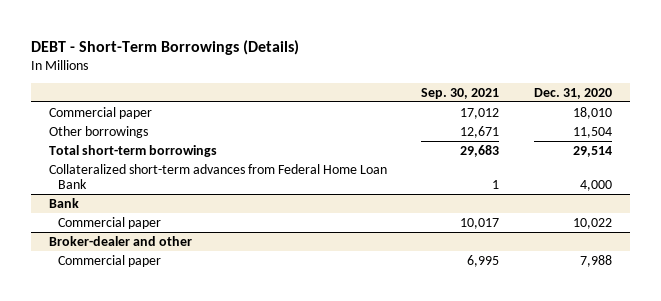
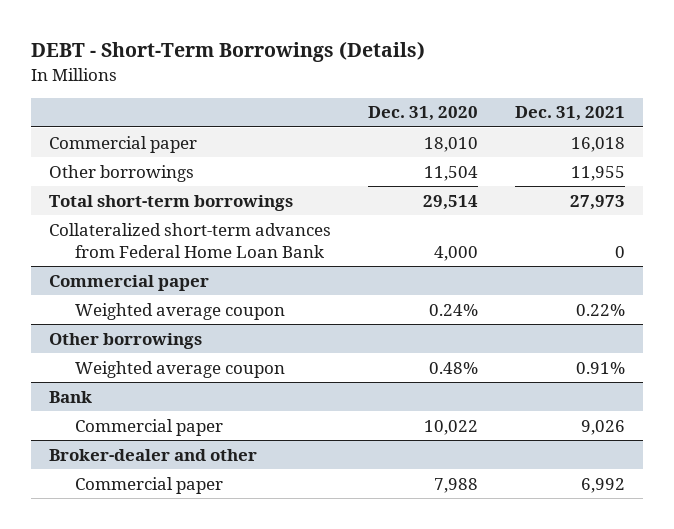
- | Sep. 30, 2021 | Dec. 31, 2020
+ | Dec. 31, 2020 | Dec. 31, 2021
+ Commercial paper
+ Weighted average coupon | 0.24% | 0.22%
+ Other borrowings
+ Weighted average coupon | 0.48% | 0.91%

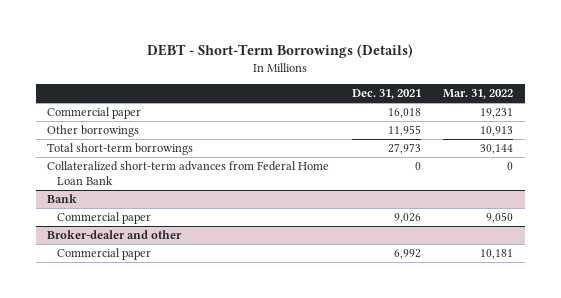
- | Dec. 31, 2020 | Dec. 31, 2021
+ | Dec. 31, 2021 | Mar. 31, 2022
- Commercial paper
- Weighted average coupon | 0.24% | 0.22%
- Other borrowings
- Weighted average coupon | 0.48% | 0.91%

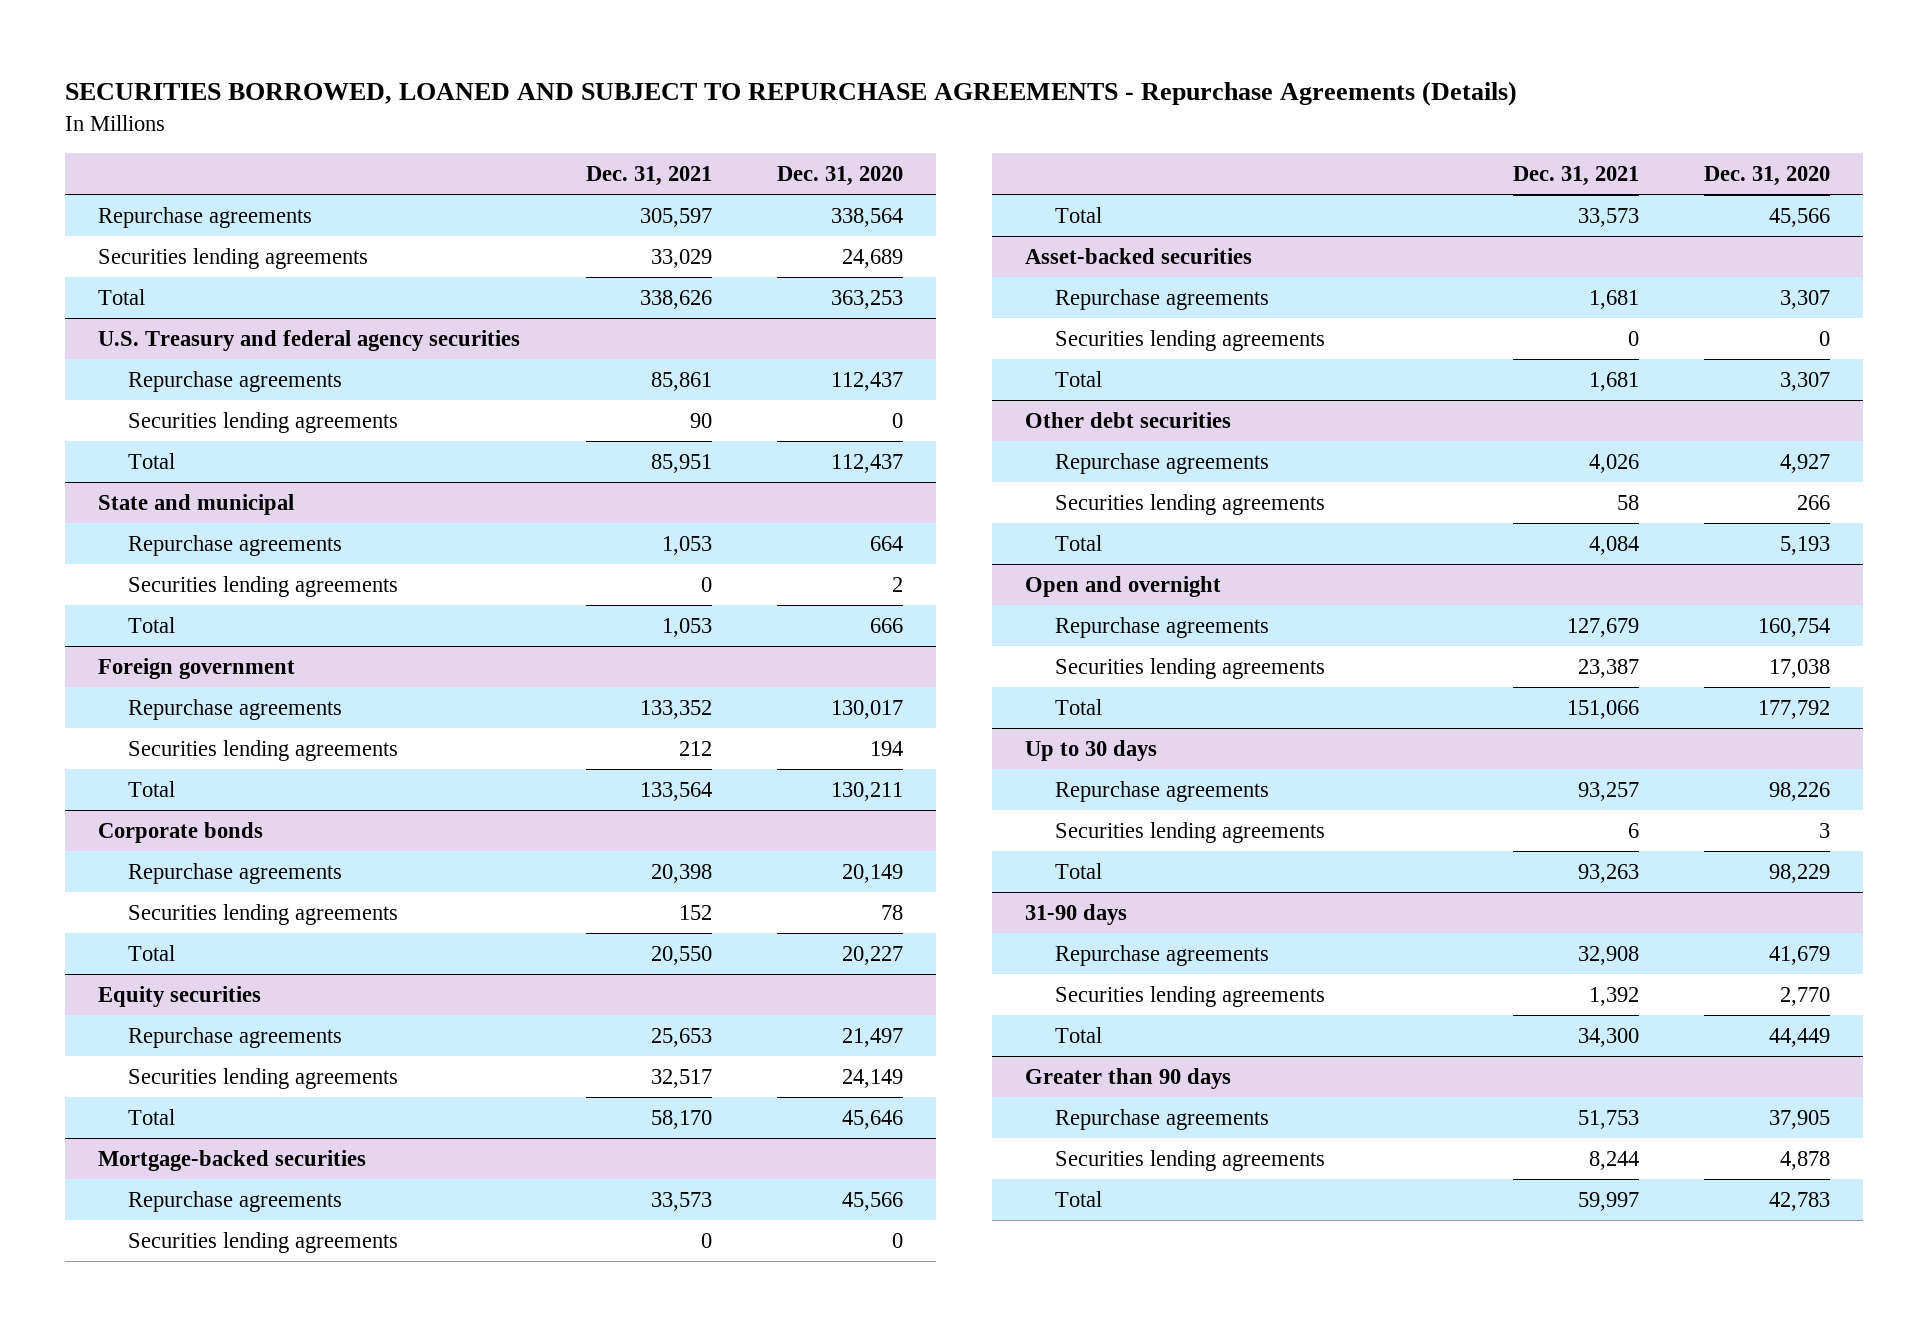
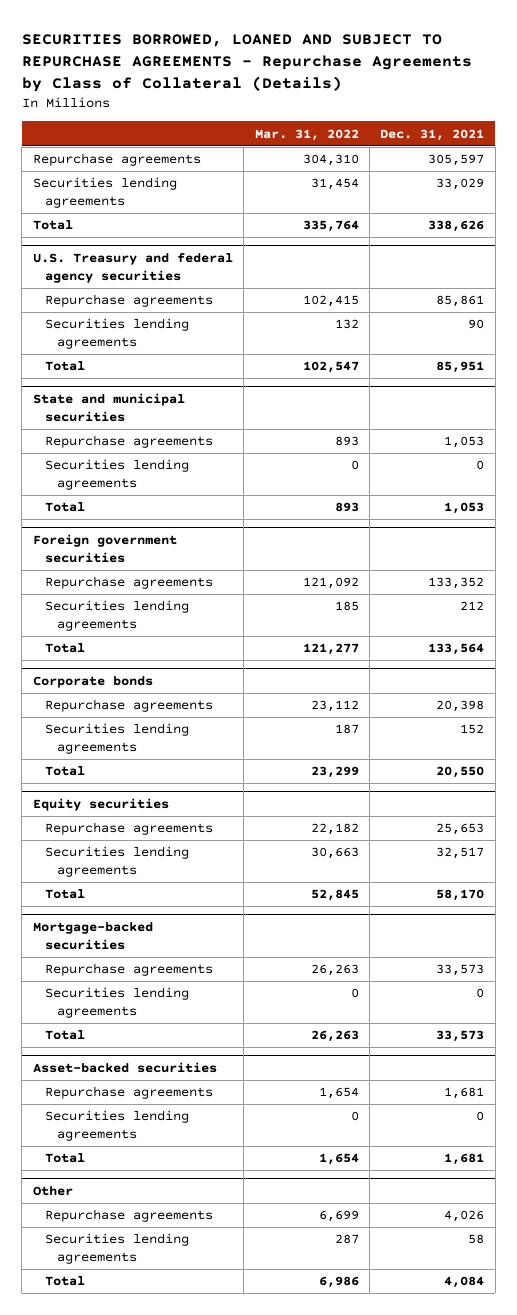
- SECURITIES BORROWED, LOANED AND SUBJECT TO REPURCHASE AGREEMENTS - Repurchase Agreements (Details)
+ SECURITIES BORROWED, LOANED AND SUBJECT TO REPURCHASE AGREEMENTS - Repurchase Agreements by Class of Collateral (Details)
- | Dec. 31, 2021 | Dec. 31, 2020
+ | Mar. 31, 2022 | Dec. 31, 2021
- State and municipal
+ State and municipal securities
- Foreign government
+ Foreign government securities
- Other debt securities
+ Other
- Open and overnight
- Repurchase agreements | 127,679 | 160,754
- Securities lending agreements | 23,387 | 17,038
- Total | 151,066 | 177,792
- Up to 30 days
- Repurchase agreements | 93,257 | 98,226
- Securities lending agreements | 6 | 3
- Total | 93,263 | 98,229
- 31-90 days
- Repurchase agreements | 32,908 | 41,679
- Securities lending agreements | 1,392 | 2,770
- Total | 34,300 | 44,449
- Greater than 90 days
- Repurchase agreements | 51,753 | 37,905
- Securities lending agreements | 8,244 | 4,878
- Total | 59,997 | 42,783

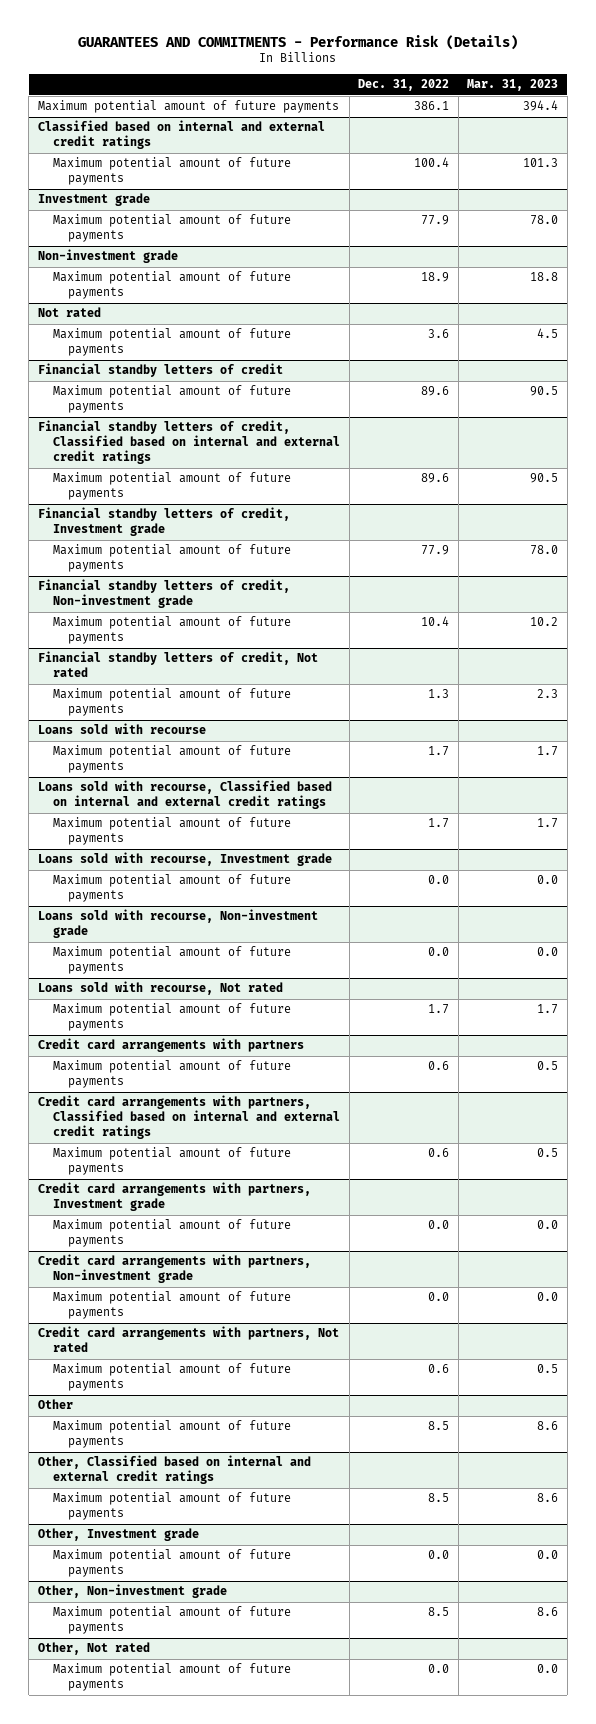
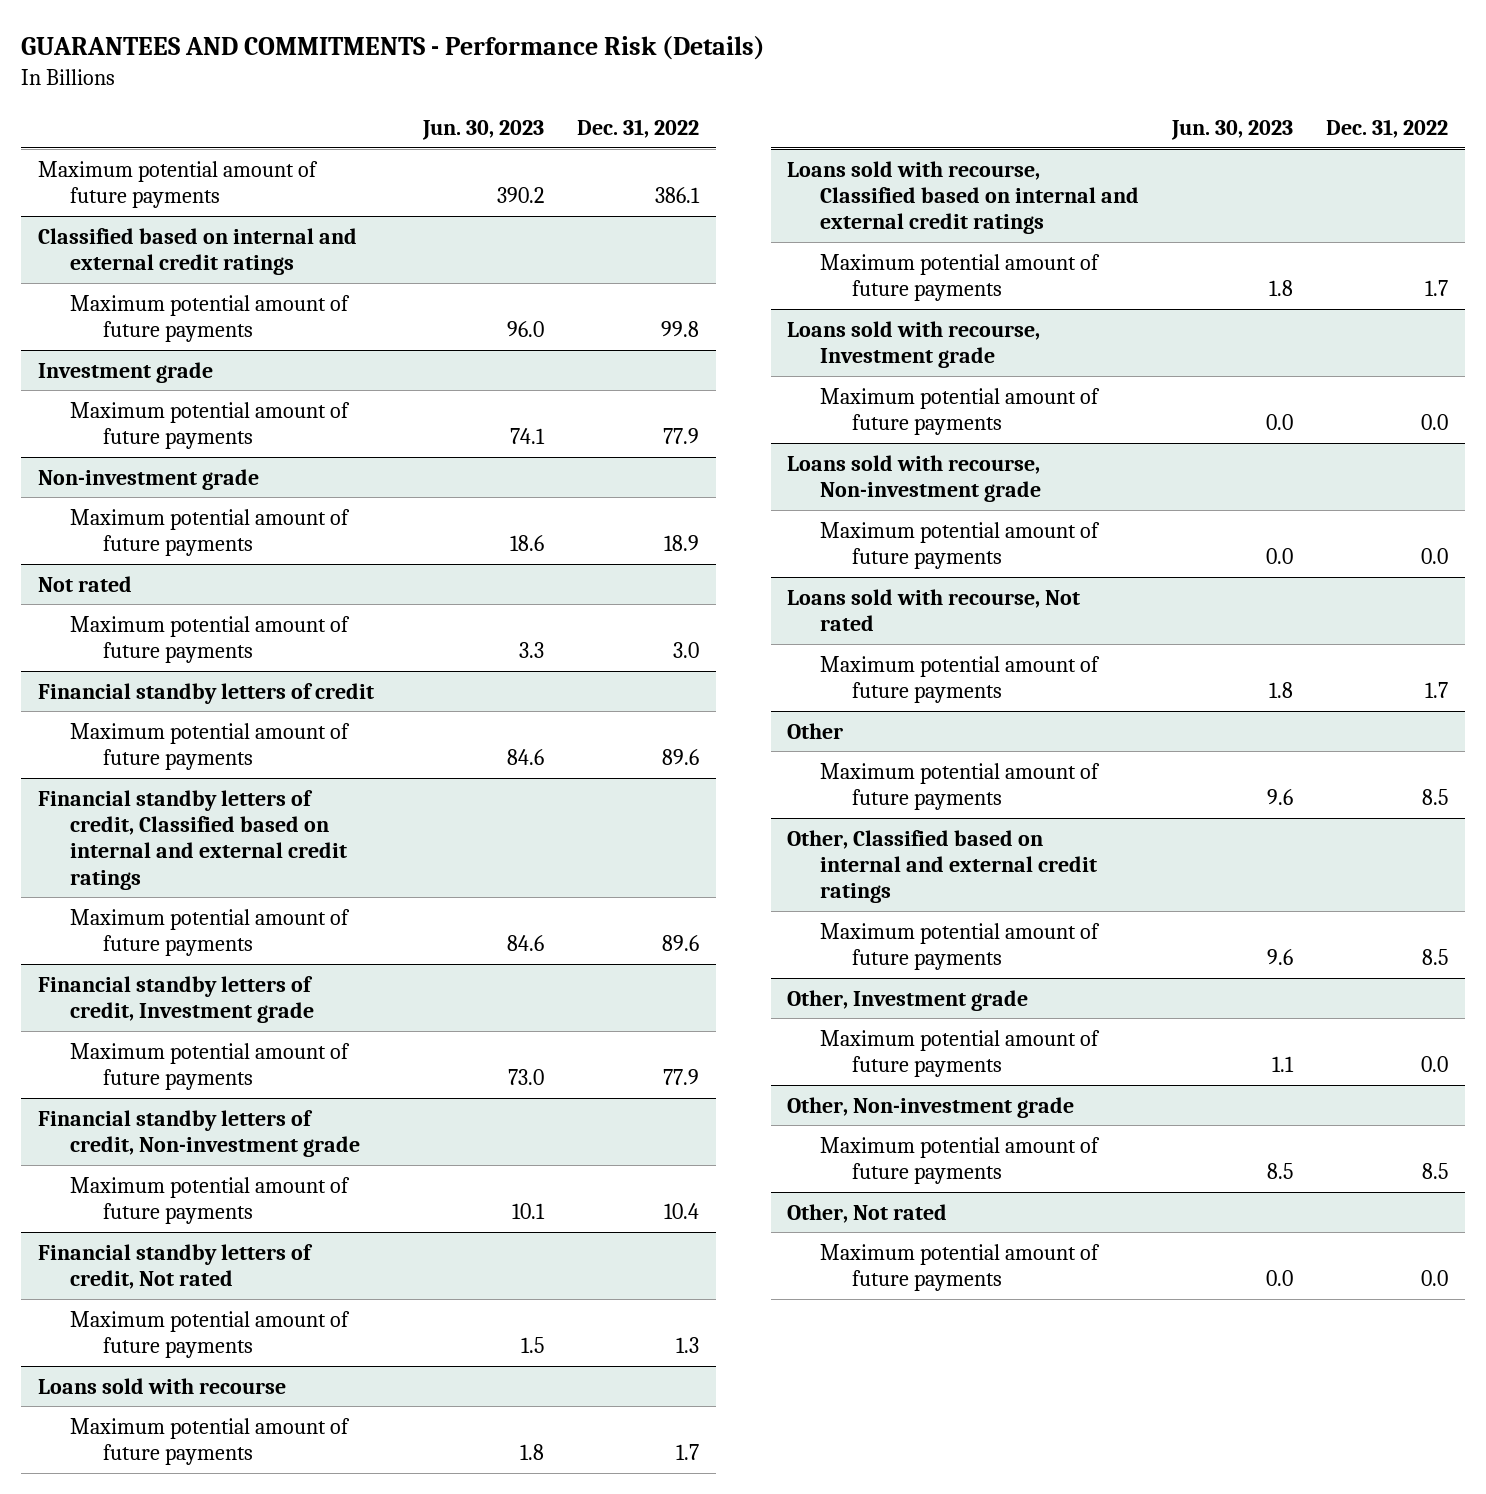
- | Dec. 31, 2022 | Mar. 31, 2023
+ | Jun. 30, 2023 | Dec. 31, 2022
@ Classified based on internal and external credit ratings
- Maximum potential amount of future payments | 100.4 | 101.3
+ Maximum potential amount of future payments | 96.0 | 99.8
@ Not rated
- Maximum potential amount of future payments | 3.6 | 4.5
+ Maximum potential amount of future payments | 3.3 | 3.0
- Credit card arrangements with partners
- Maximum potential amount of future payments | 0.6 | 0.5
- Credit card arrangements with partners, Classified based on internal and external credit ratings
- Maximum potential amount of future payments | 0.6 | 0.5
- Credit card arrangements with partners, Investment grade
- Maximum potential amount of future payments | 0.0 | 0.0
- Credit card arrangements with partners, Non-investment grade
- Maximum potential amount of future payments | 0.0 | 0.0
- Credit card arrangements with partners, Not rated
- Maximum potential amount of future payments | 0.6 | 0.5

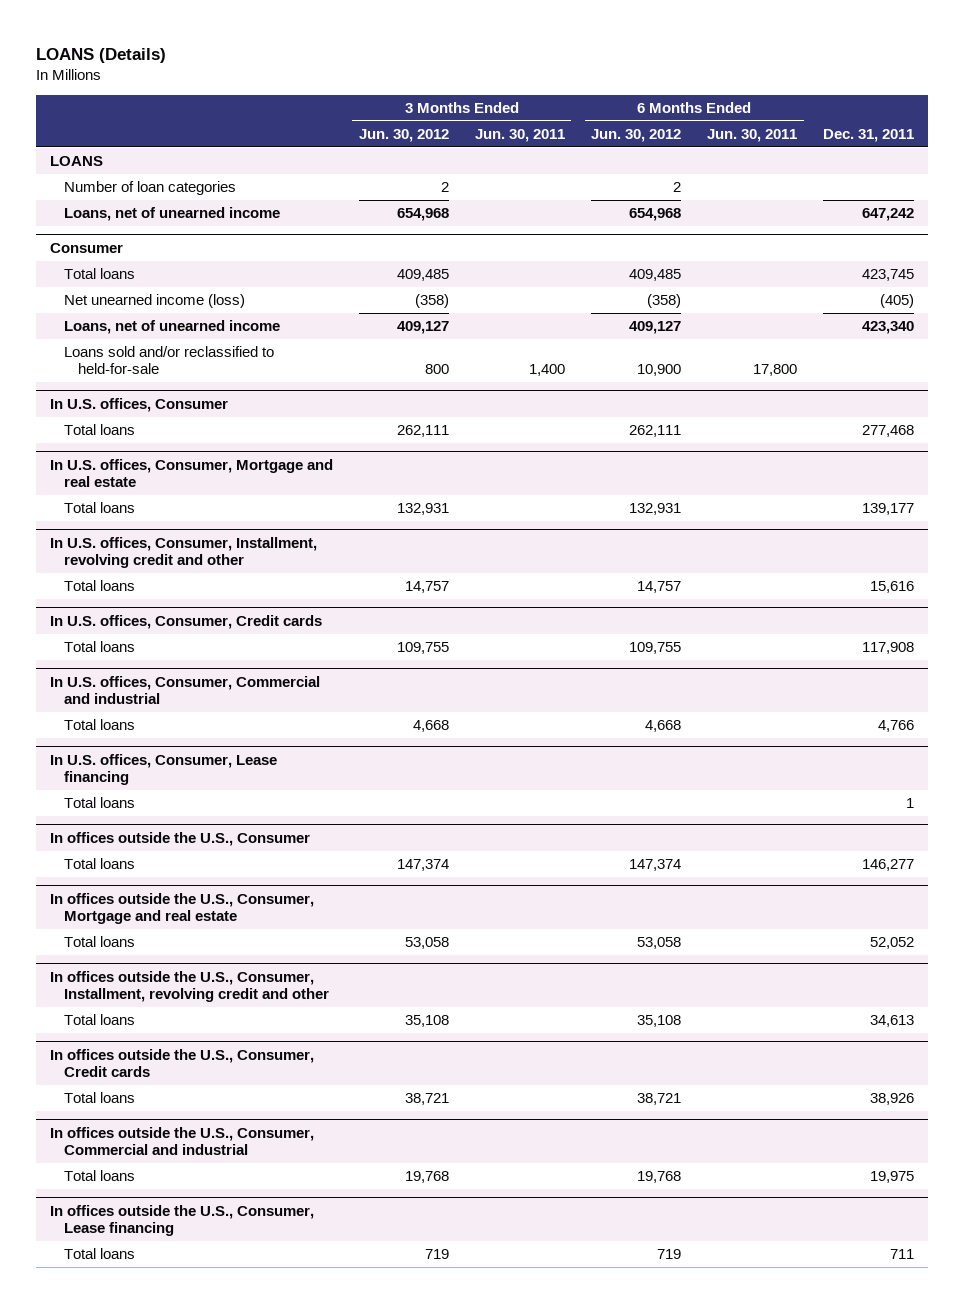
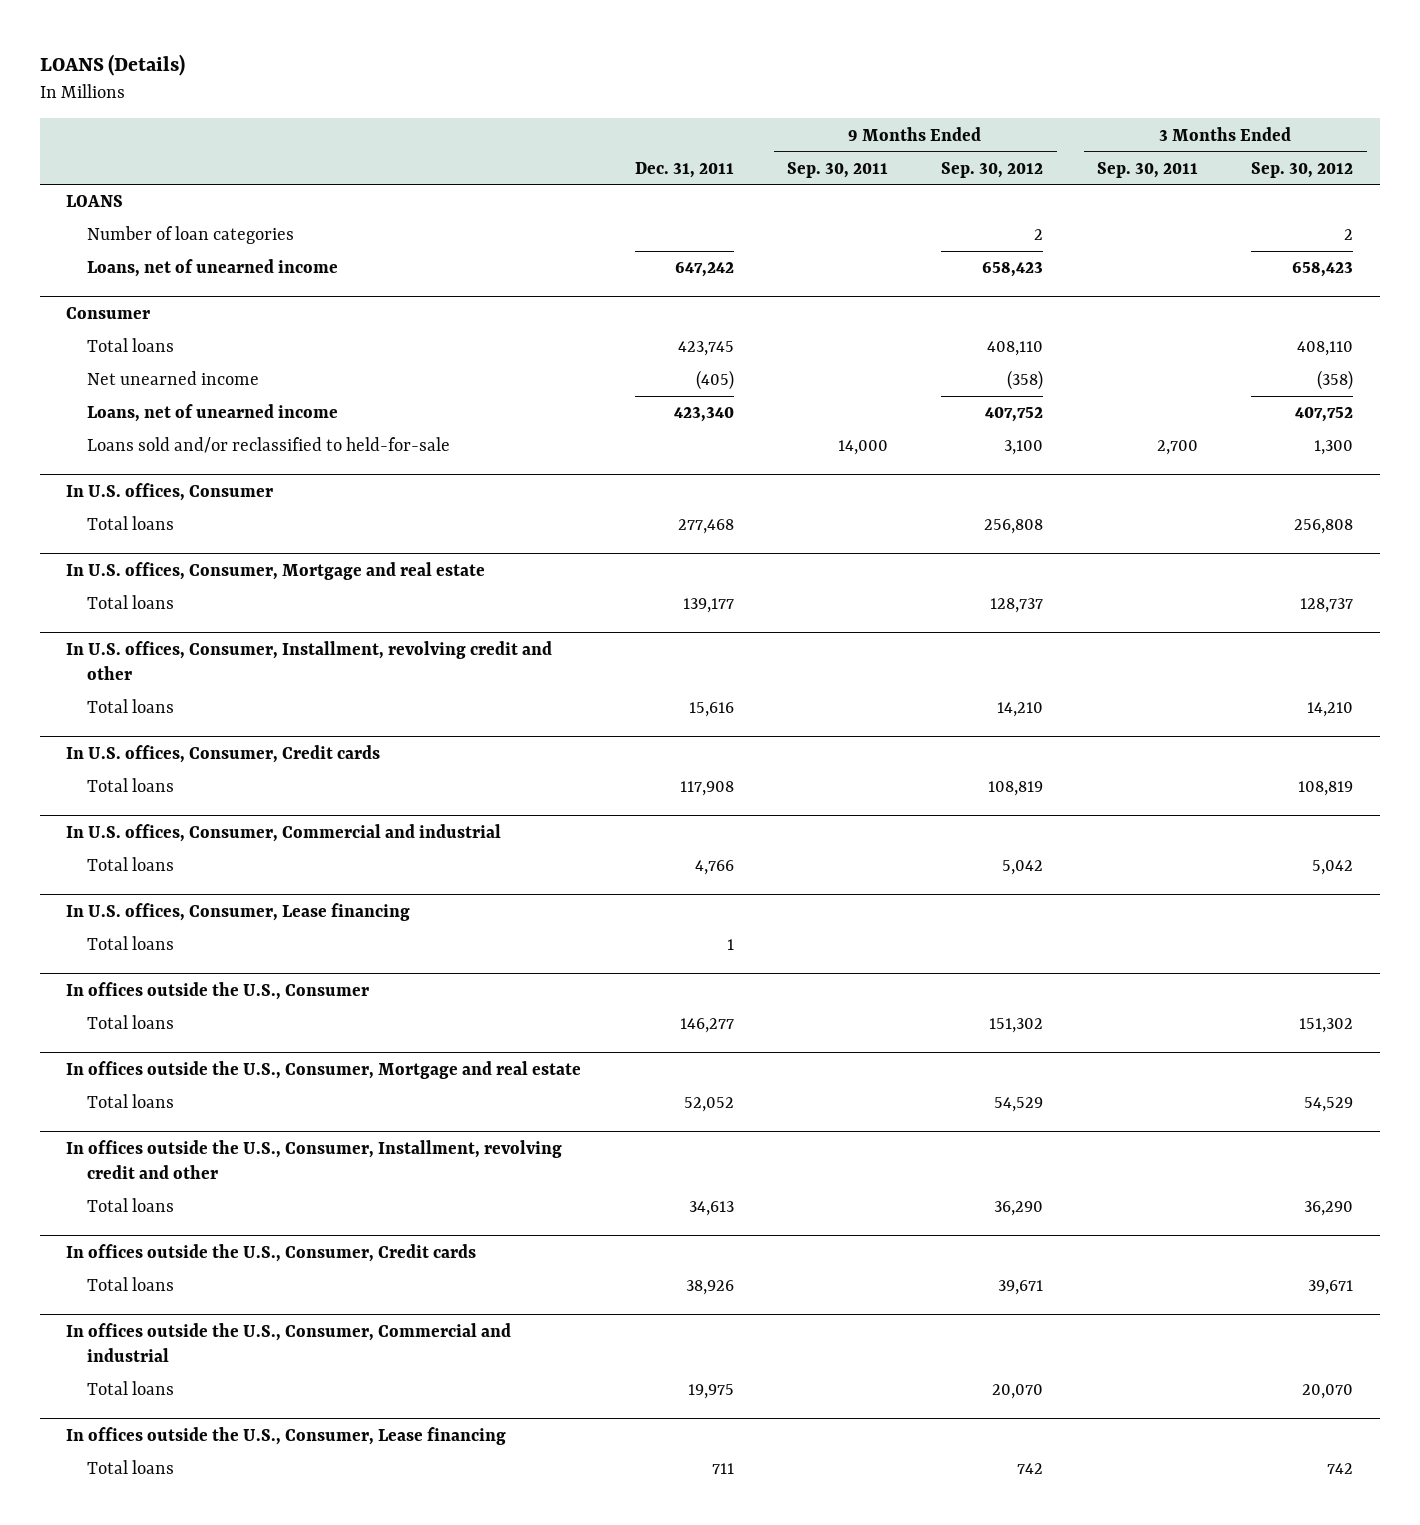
- | 3 Months Ended Jun. 30, 2012 | 3 Months Ended Jun. 30, 2011 | 6 Months Ended Jun. 30, 2012 | 6 Months Ended Jun. 30, 2011 | Dec. 31, 2011
+ | Dec. 31, 2011 | 9 Months Ended Sep. 30, 2011 | 9 Months Ended Sep. 30, 2012 | 3 Months Ended Sep. 30, 2011 | 3 Months Ended Sep. 30, 2012
@ Consumer
- Net unearned income (loss) | (358) | | (358) | | (405)
+ Net unearned income | (405) | | (358) | | (358)

